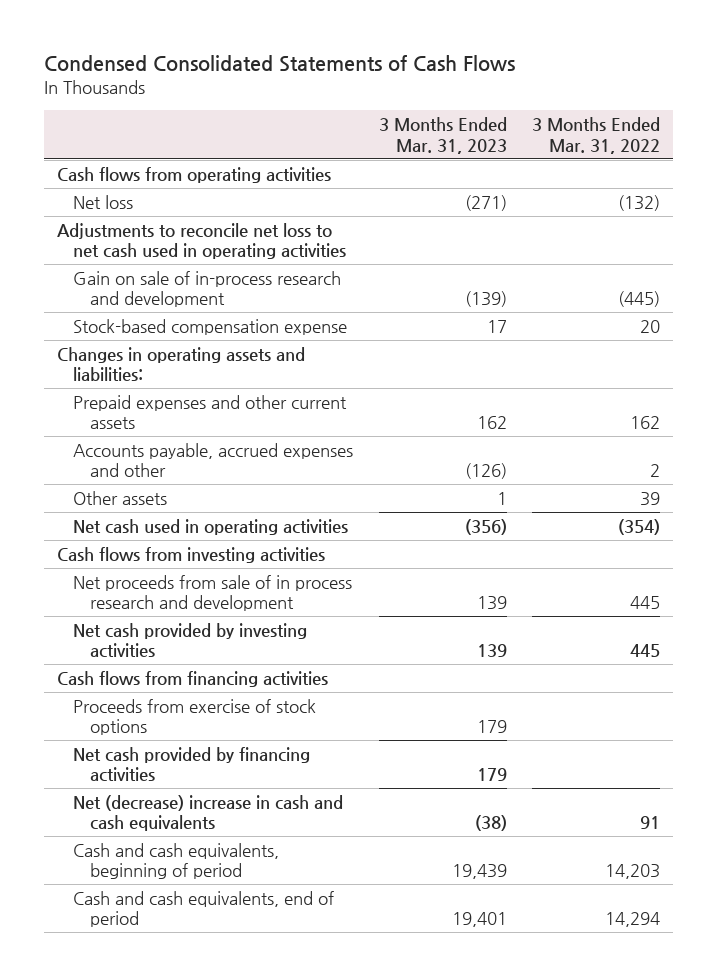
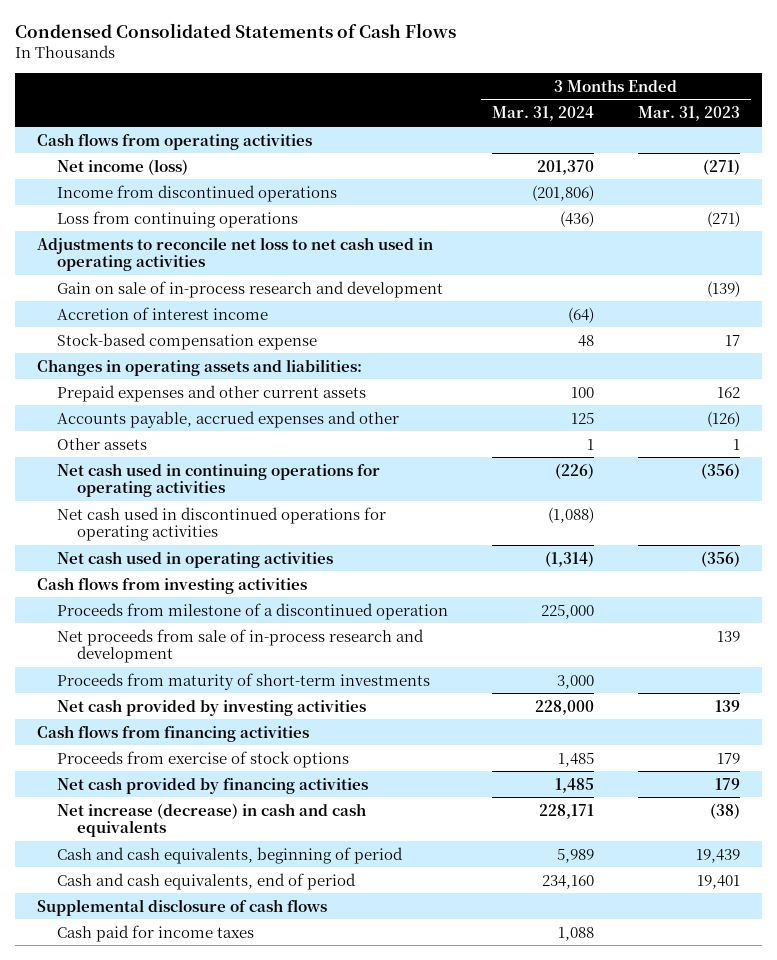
- | 3 Months Ended Mar. 31, 2023 | 3 Months Ended Mar. 31, 2022
+ | 3 Months Ended Mar. 31, 2024 | 3 Months Ended Mar. 31, 2023
- Net loss | (271) | (132)
+ Net income (loss) | 201,370 | (271)
+ Income from discontinued operations | (201,806) |
+ Loss from continuing operations | (436) | (271)
+ Accretion of interest income | (64) |
+ Net cash used in continuing operations for operating activities | (226) | (356)
+ Net cash used in discontinued operations for operating activities | (1,088) |
- Net proceeds from sale of in process research and development | 139 | 445
+ Proceeds from milestone of a discontinued operation | 225,000 |
+ Net proceeds from sale of in-process research and development | | 139
+ Proceeds from maturity of short-term investments | 3,000 |
- Net (decrease) increase in cash and cash equivalents | (38) | 91
+ Net increase (decrease) in cash and cash equivalents | 228,171 | (38)
+ Supplemental disclosure of cash flows
+ Cash paid for income taxes | 1,088 |

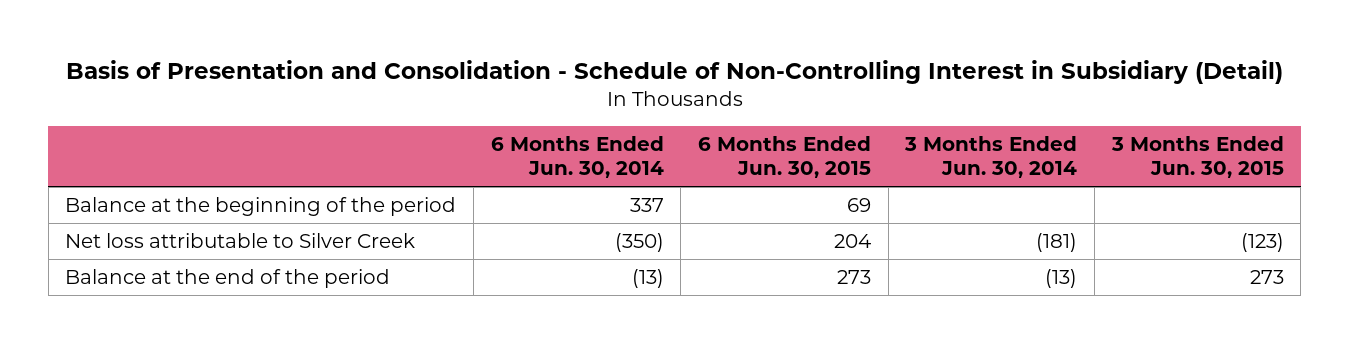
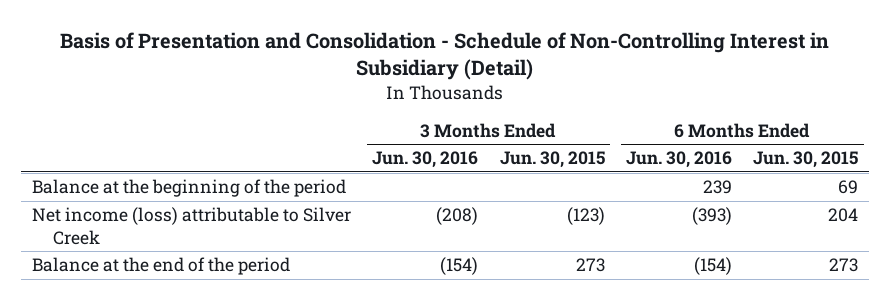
- | 6 Months Ended Jun. 30, 2014 | 6 Months Ended Jun. 30, 2015 | 3 Months Ended Jun. 30, 2014 | 3 Months Ended Jun. 30, 2015
+ | 3 Months Ended Jun. 30, 2016 | 3 Months Ended Jun. 30, 2015 | 6 Months Ended Jun. 30, 2016 | 6 Months Ended Jun. 30, 2015
- Net loss attributable to Silver Creek | (350) | 204 | (181) | (123)
+ Net income (loss) attributable to Silver Creek | (208) | (123) | (393) | 204

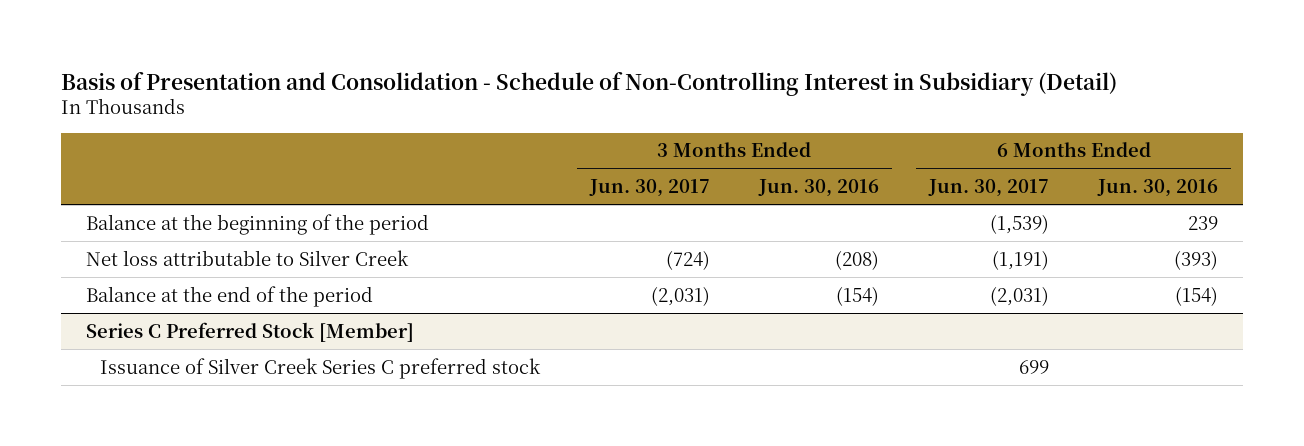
- | 3 Months Ended Jun. 30, 2016 | 3 Months Ended Jun. 30, 2015 | 6 Months Ended Jun. 30, 2016 | 6 Months Ended Jun. 30, 2015
+ | 3 Months Ended Jun. 30, 2017 | 3 Months Ended Jun. 30, 2016 | 6 Months Ended Jun. 30, 2017 | 6 Months Ended Jun. 30, 2016
- Net income (loss) attributable to Silver Creek | (208) | (123) | (393) | 204
+ Net loss attributable to Silver Creek | (724) | (208) | (1,191) | (393)
+ Series C Preferred Stock [Member]
+ Issuance of Silver Creek Series C preferred stock | | | 699 |

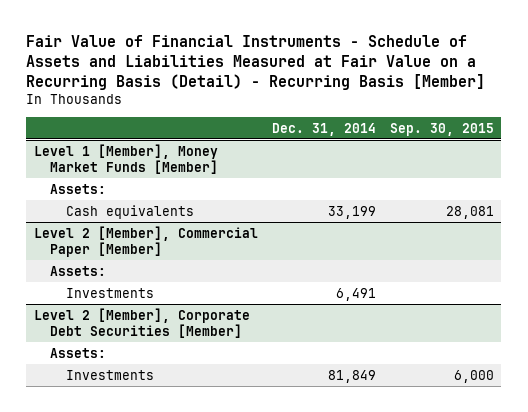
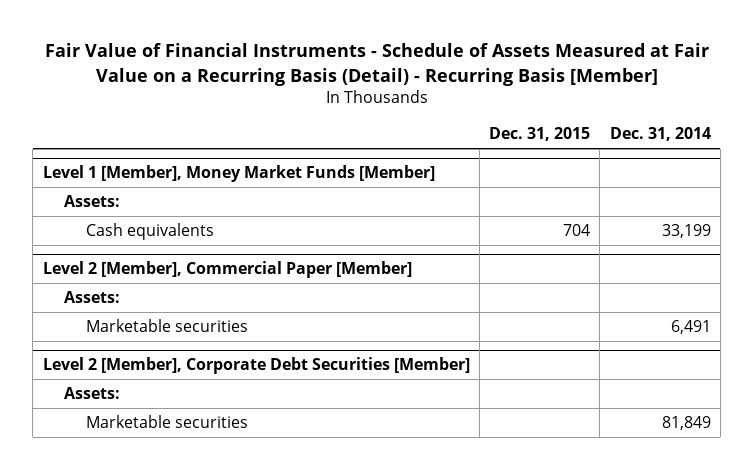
- Fair Value of Financial Instruments - Schedule of Assets and Liabilities Measured at Fair Value on a Recurring Basis (Detail) - Recurring Basis [Member]
+ Fair Value of Financial Instruments - Schedule of Assets Measured at Fair Value on a Recurring Basis (Detail) - Recurring Basis [Member]
- | Dec. 31, 2014 | Sep. 30, 2015
+ | Dec. 31, 2015 | Dec. 31, 2014
@ Level 2 [Member], Commercial Paper [Member]
- Investments | 6,491 |
+ Marketable securities | | 6,491
@ Level 2 [Member], Corporate Debt Securities [Member]
- Investments | 81,849 | 6,000
+ Marketable securities | | 81,849

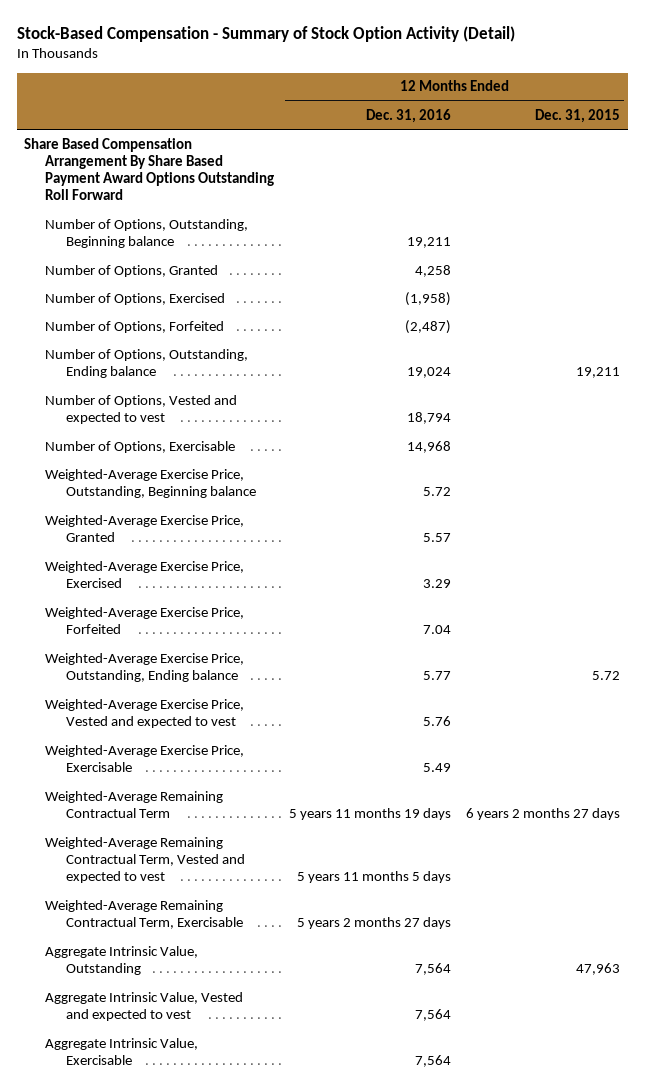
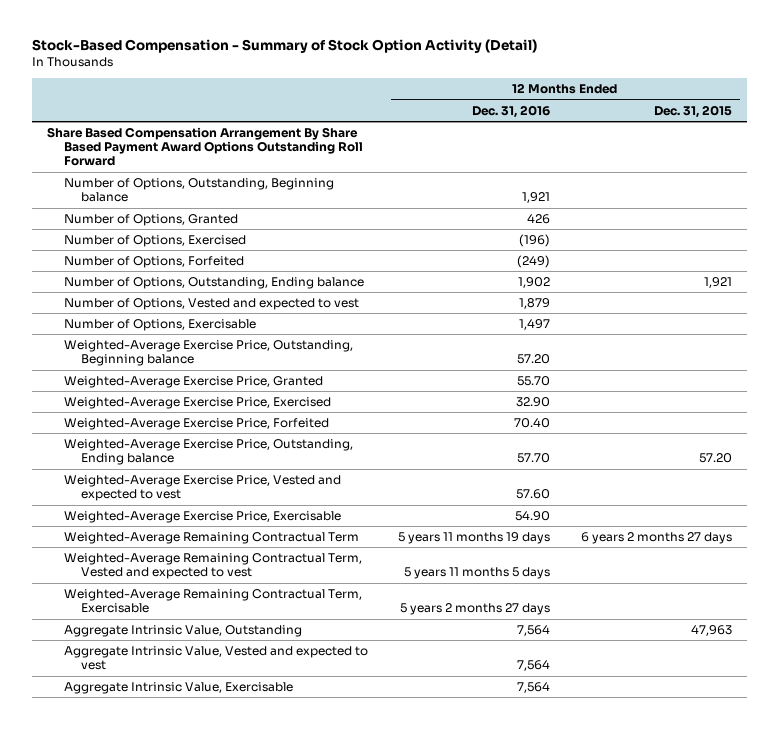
- Number of Options, Outstanding, Beginning balance | 19,211 |
- Number of Options, Granted | 4,258 |
- Number of Options, Exercised | (1,958) |
- Number of Options, Forfeited | (2,487) |
- Number of Options, Outstanding, Ending balance | 19,024 | 19,211
- Number of Options, Vested and expected to vest | 18,794 |
- Number of Options, Exercisable | 14,968 |
- Weighted-Average Exercise Price, Outstanding, Beginning balance | 5.72 |
- Weighted-Average Exercise Price, Granted | 5.57 |
- Weighted-Average Exercise Price, Exercised | 3.29 |
- Weighted-Average Exercise Price, Forfeited | 7.04 |
- Weighted-Average Exercise Price, Outstanding, Ending balance | 5.77 | 5.72
- Weighted-Average Exercise Price, Vested and expected to vest | 5.76 |
- Weighted-Average Exercise Price, Exercisable | 5.49 |
+ Number of Options, Outstanding, Beginning balance | 1,921 |
+ Number of Options, Granted | 426 |
+ Number of Options, Exercised | (196) |
+ Number of Options, Forfeited | (249) |
+ Number of Options, Outstanding, Ending balance | 1,902 | 1,921
+ Number of Options, Vested and expected to vest | 1,879 |
+ Number of Options, Exercisable | 1,497 |
+ Weighted-Average Exercise Price, Outstanding, Beginning balance | 57.20 |
+ Weighted-Average Exercise Price, Granted | 55.70 |
+ Weighted-Average Exercise Price, Exercised | 32.90 |
+ Weighted-Average Exercise Price, Forfeited | 70.40 |
+ Weighted-Average Exercise Price, Outstanding, Ending balance | 57.70 | 57.20
+ Weighted-Average Exercise Price, Vested and expected to vest | 57.60 |
+ Weighted-Average Exercise Price, Exercisable | 54.90 |

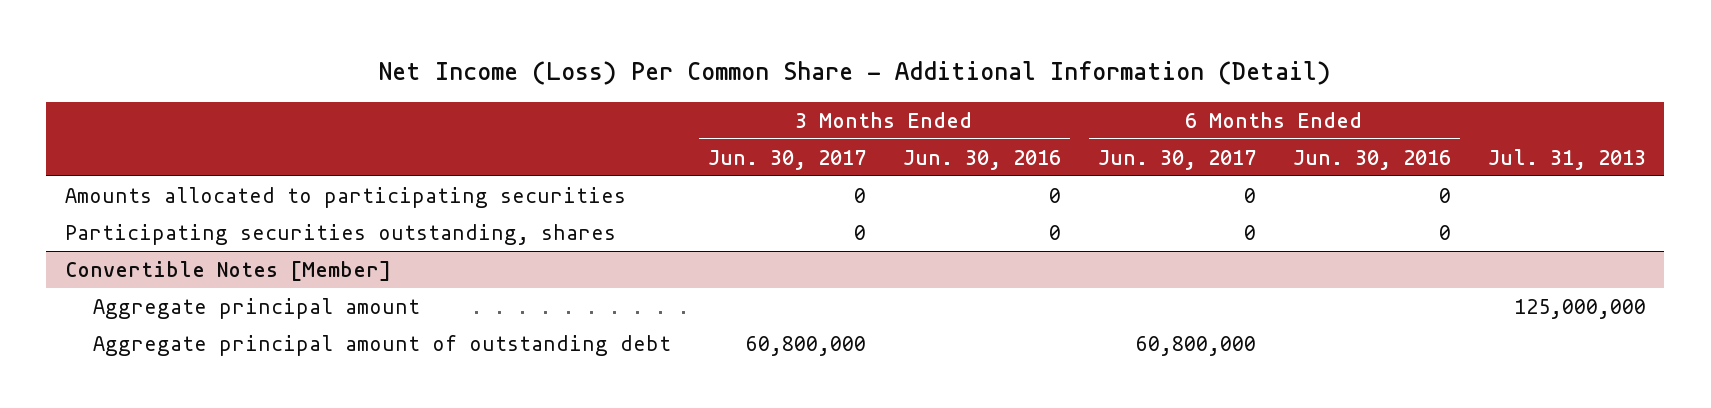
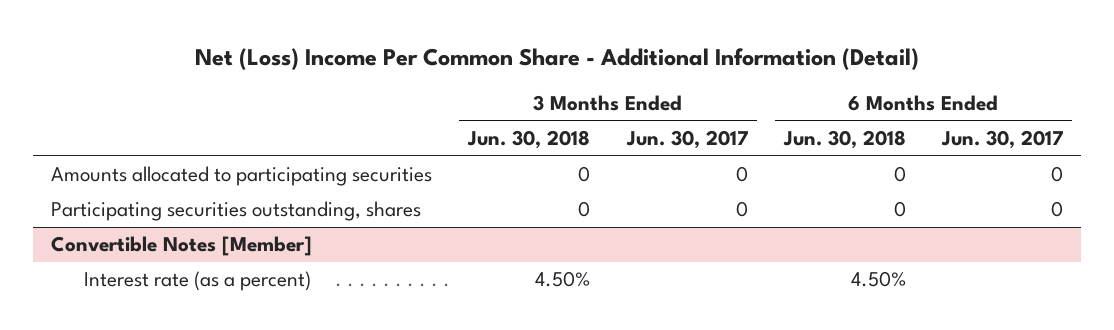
- Net Income (Loss) Per Common Share - Additional Information (Detail)
+ Net (Loss) Income Per Common Share - Additional Information (Detail)
- | 3 Months Ended Jun. 30, 2017 | 3 Months Ended Jun. 30, 2016 | 6 Months Ended Jun. 30, 2017 | 6 Months Ended Jun. 30, 2016 | Jul. 31, 2013
+ | 3 Months Ended Jun. 30, 2018 | 3 Months Ended Jun. 30, 2017 | 6 Months Ended Jun. 30, 2018 | 6 Months Ended Jun. 30, 2017
@ Convertible Notes [Member]
- Aggregate principal amount | | | | | 125,000,000
- Aggregate principal amount of outstanding debt | 60,800,000 | | 60,800,000 | |
+ Interest rate (as a percent) | 4.50% | | 4.50% |

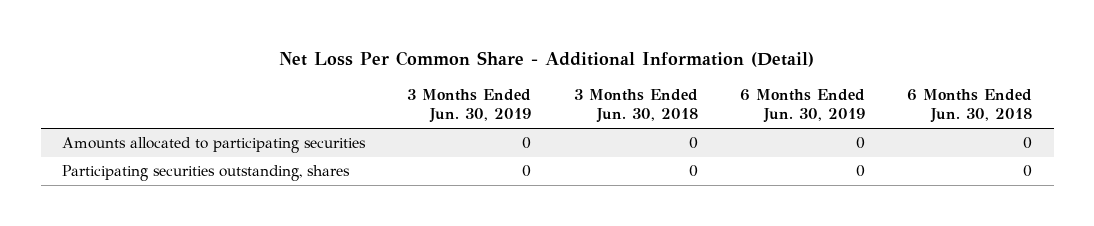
- Net (Loss) Income Per Common Share - Additional Information (Detail)
+ Net Loss Per Common Share - Additional Information (Detail)
- | 3 Months Ended Jun. 30, 2018 | 3 Months Ended Jun. 30, 2017 | 6 Months Ended Jun. 30, 2018 | 6 Months Ended Jun. 30, 2017
+ | 3 Months Ended Jun. 30, 2019 | 3 Months Ended Jun. 30, 2018 | 6 Months Ended Jun. 30, 2019 | 6 Months Ended Jun. 30, 2018
- Convertible Notes [Member]
- Interest rate (as a percent) | 4.50% | | 4.50% |

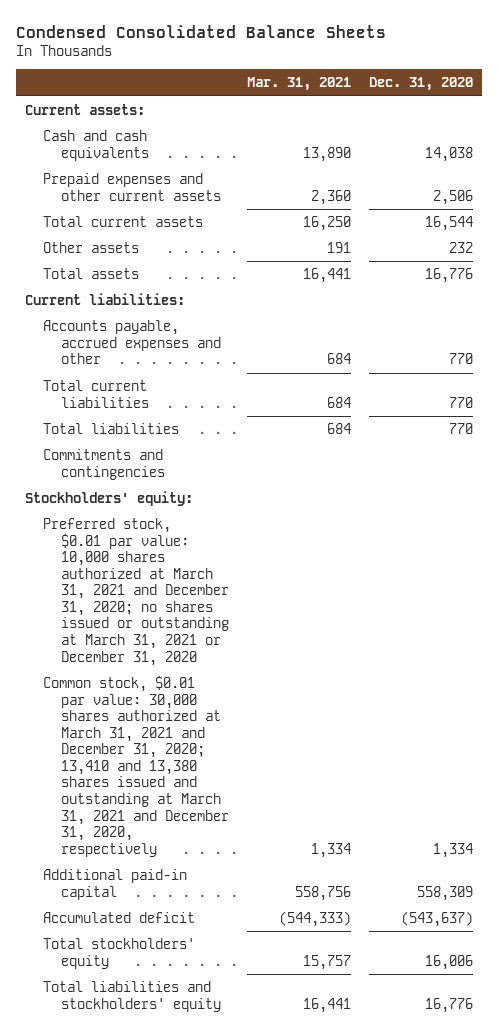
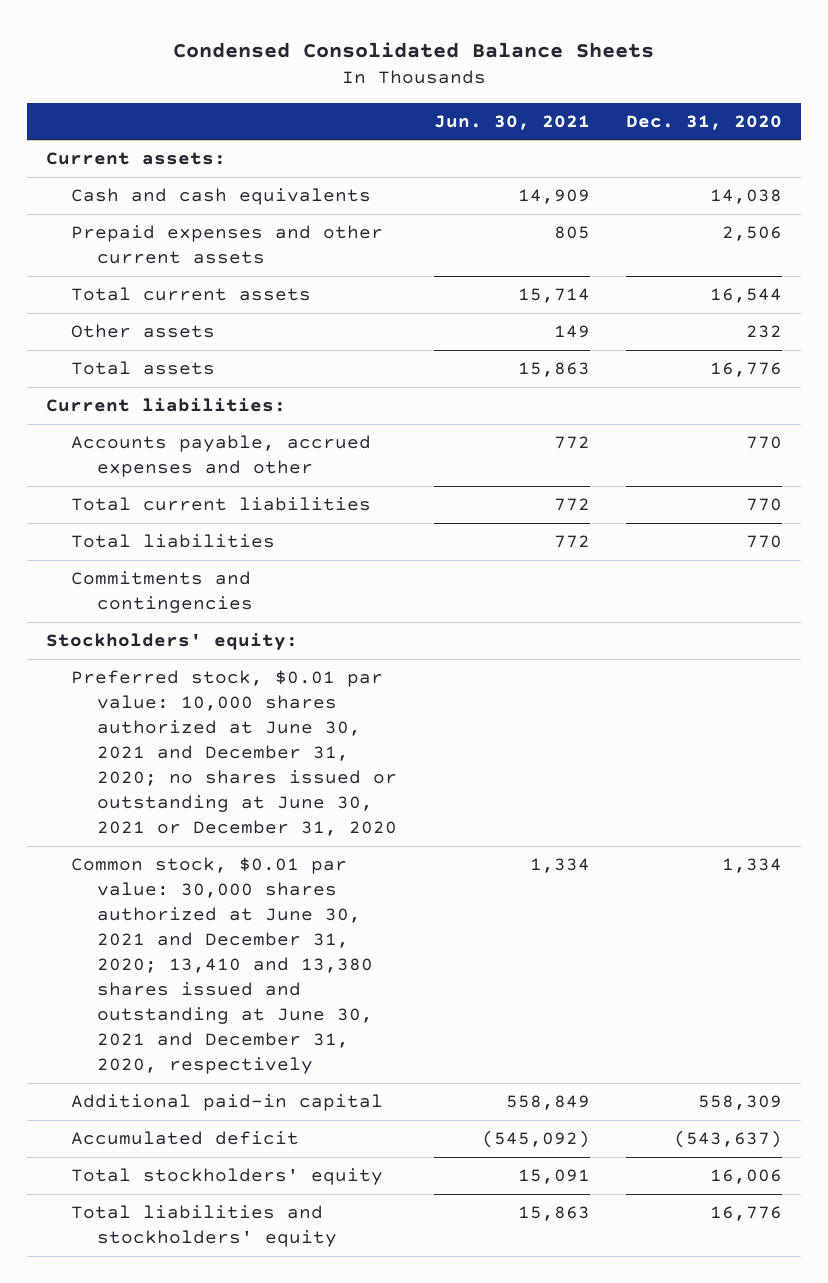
- | Mar. 31, 2021 | Dec. 31, 2020
+ | Jun. 30, 2021 | Dec. 31, 2020
- Preferred stock, $0.01 par value: 10,000 shares authorized at March 31, 2021 and December 31, 2020; no shares issued or outstanding at March 31, 2021 or December 31, 2020
- Common stock, $0.01 par value: 30,000 shares authorized at March 31, 2021 and December 31, 2020; 13,410 and 13,380 shares issued and outstanding at March 31, 2021 and December 31, 2020, respectively | 1,334 | 1,334
+ Preferred stock, $0.01 par value: 10,000 shares authorized at June 30, 2021 and December 31, 2020; no shares issued or outstanding at June 30, 2021 or December 31, 2020
+ Common stock, $0.01 par value: 30,000 shares authorized at June 30, 2021 and December 31, 2020; 13,410 and 13,380 shares issued and outstanding at June 30, 2021 and December 31, 2020, respectively | 1,334 | 1,334

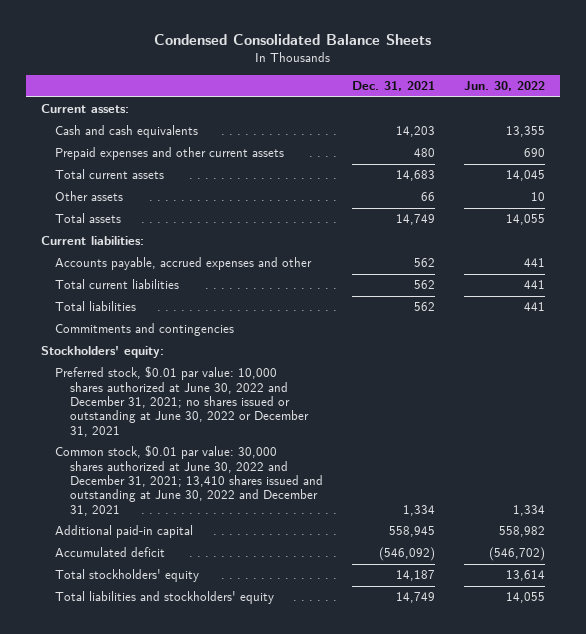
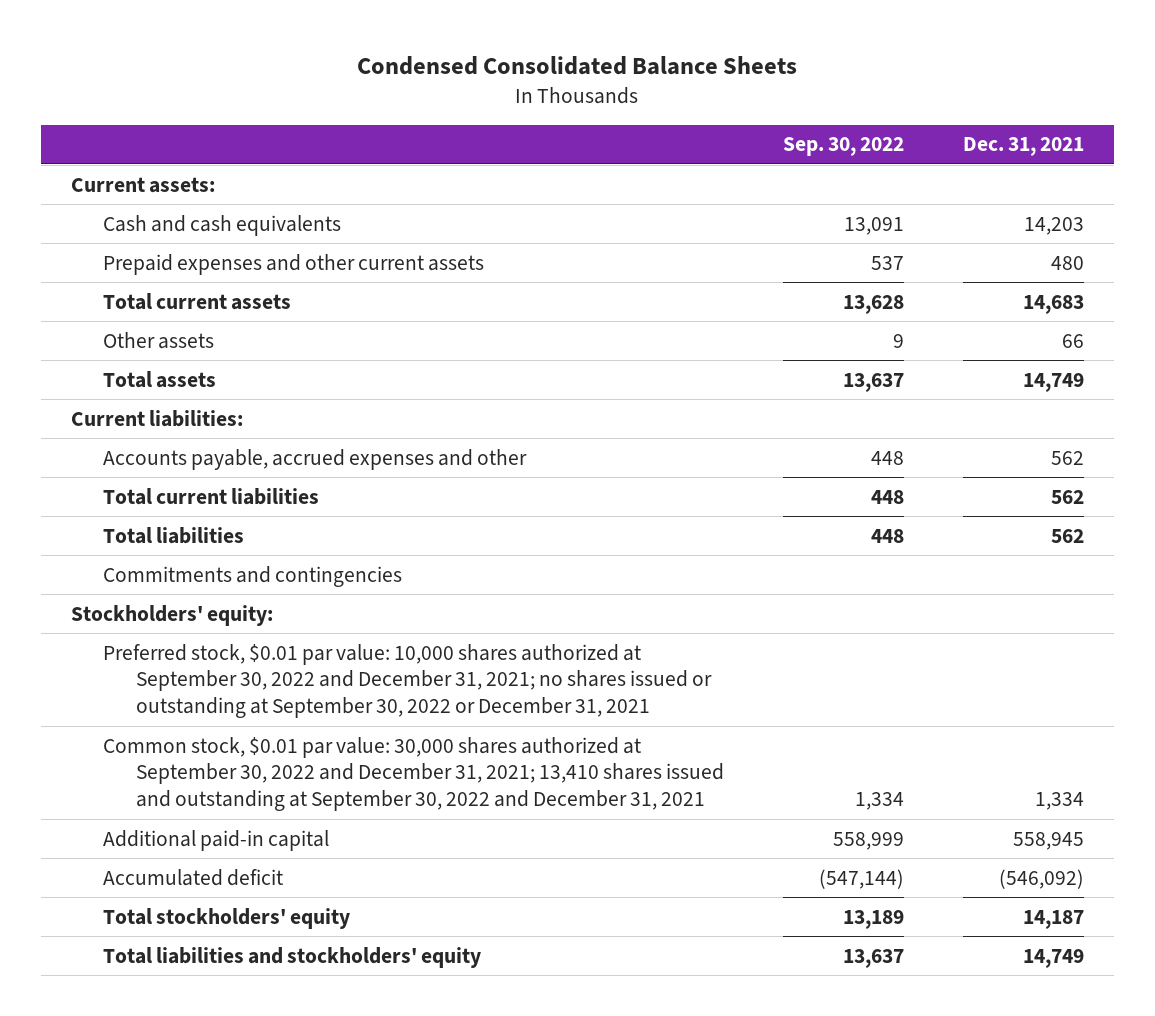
- | Dec. 31, 2021 | Jun. 30, 2022
+ | Sep. 30, 2022 | Dec. 31, 2021
- Preferred stock, $0.01 par value: 10,000 shares authorized at June 30, 2022 and December 31, 2021; no shares issued or outstanding at June 30, 2022 or December 31, 2021
- Common stock, $0.01 par value: 30,000 shares authorized at June 30, 2022 and December 31, 2021; 13,410 shares issued and outstanding at June 30, 2022 and December 31, 2021 | 1,334 | 1,334
+ Preferred stock, $0.01 par value: 10,000 shares authorized at September 30, 2022 and December 31, 2021; no shares issued or outstanding at September 30, 2022 or December 31, 2021
+ Common stock, $0.01 par value: 30,000 shares authorized at September 30, 2022 and December 31, 2021; 13,410 shares issued and outstanding at September 30, 2022 and December 31, 2021 | 1,334 | 1,334

